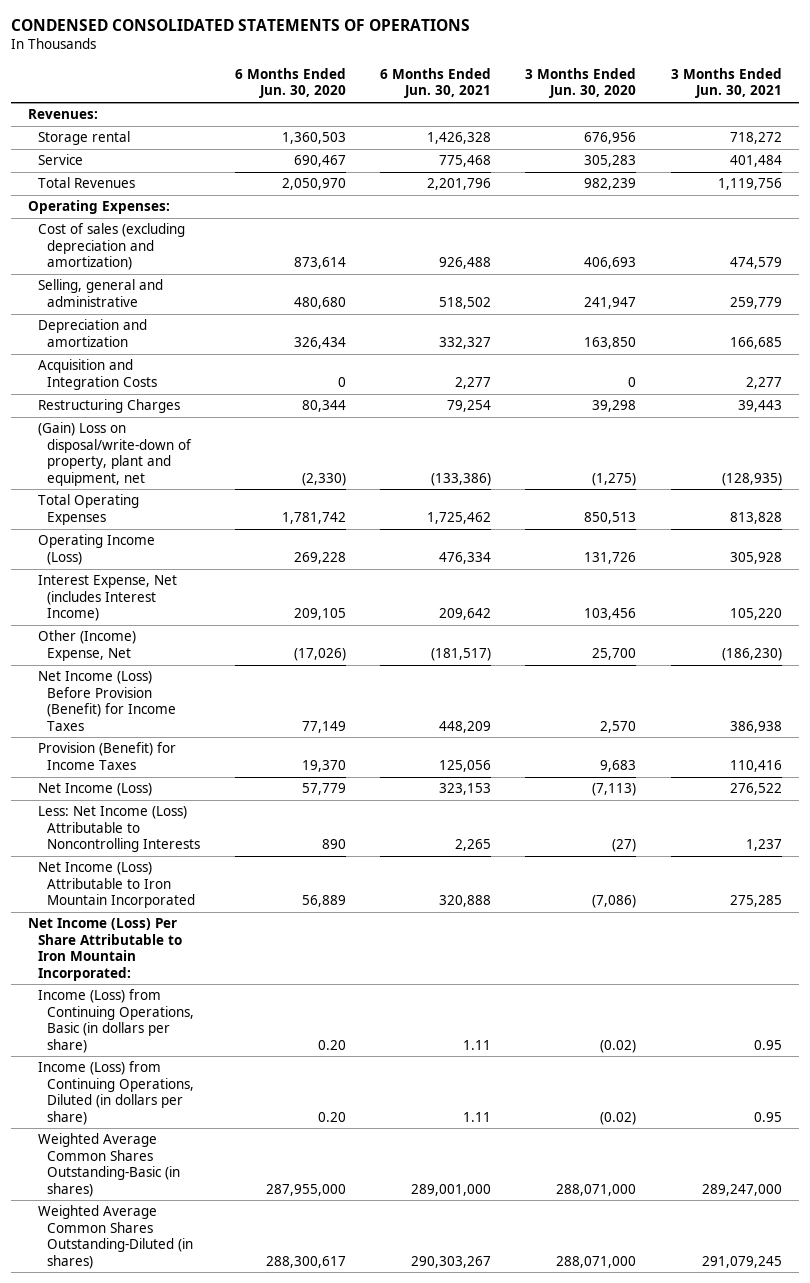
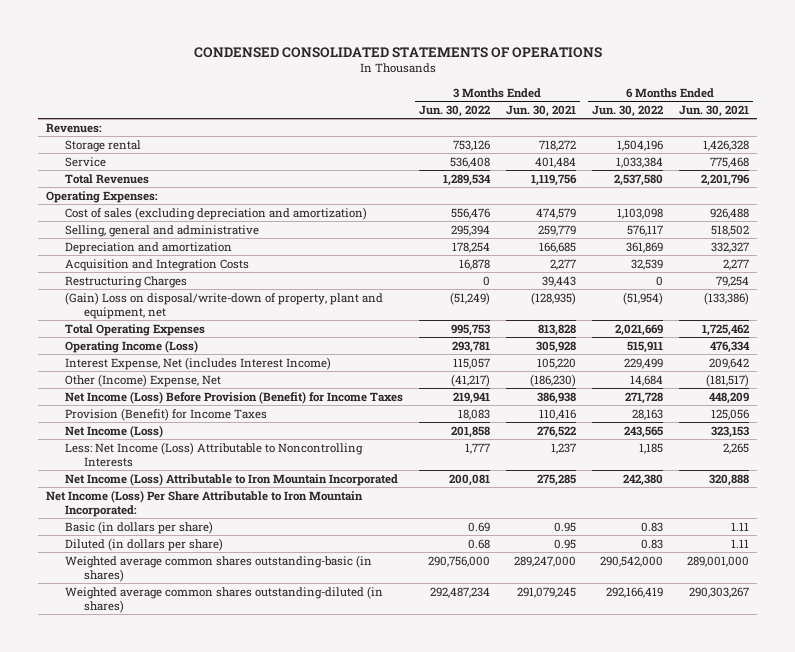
- | 6 Months Ended Jun. 30, 2020 | 6 Months Ended Jun. 30, 2021 | 3 Months Ended Jun. 30, 2020 | 3 Months Ended Jun. 30, 2021
+ | 3 Months Ended Jun. 30, 2022 | 3 Months Ended Jun. 30, 2021 | 6 Months Ended Jun. 30, 2022 | 6 Months Ended Jun. 30, 2021
- Income (Loss) from Continuing Operations, Basic (in dollars per share) | 0.20 | 1.11 | (0.02) | 0.95
- Income (Loss) from Continuing Operations, Diluted (in dollars per share) | 0.20 | 1.11 | (0.02) | 0.95
- Weighted Average Common Shares Outstanding-Basic (in shares) | 287,955,000 | 289,001,000 | 288,071,000 | 289,247,000
- Weighted Average Common Shares Outstanding-Diluted (in shares) | 288,300,617 | 290,303,267 | 288,071,000 | 291,079,245
+ Basic (in dollars per share) | 0.69 | 0.95 | 0.83 | 1.11
+ Diluted (in dollars per share) | 0.68 | 0.95 | 0.83 | 1.11
+ Weighted average common shares outstanding-basic (in shares) | 290,756,000 | 289,247,000 | 290,542,000 | 289,001,000
+ Weighted average common shares outstanding-diluted (in shares) | 292,487,234 | 291,079,245 | 292,166,419 | 290,303,267

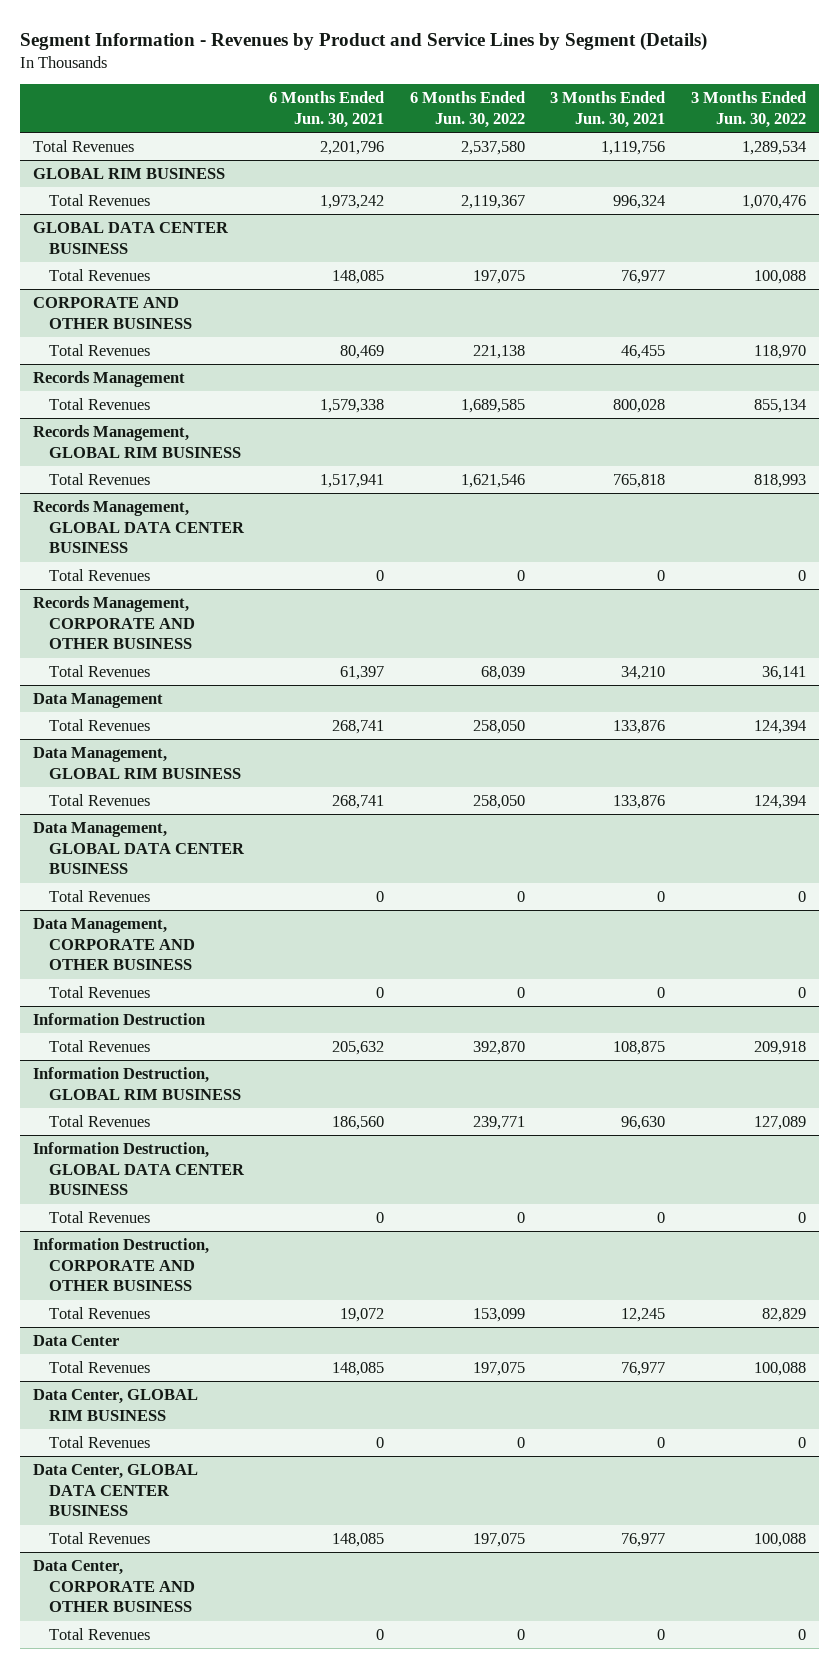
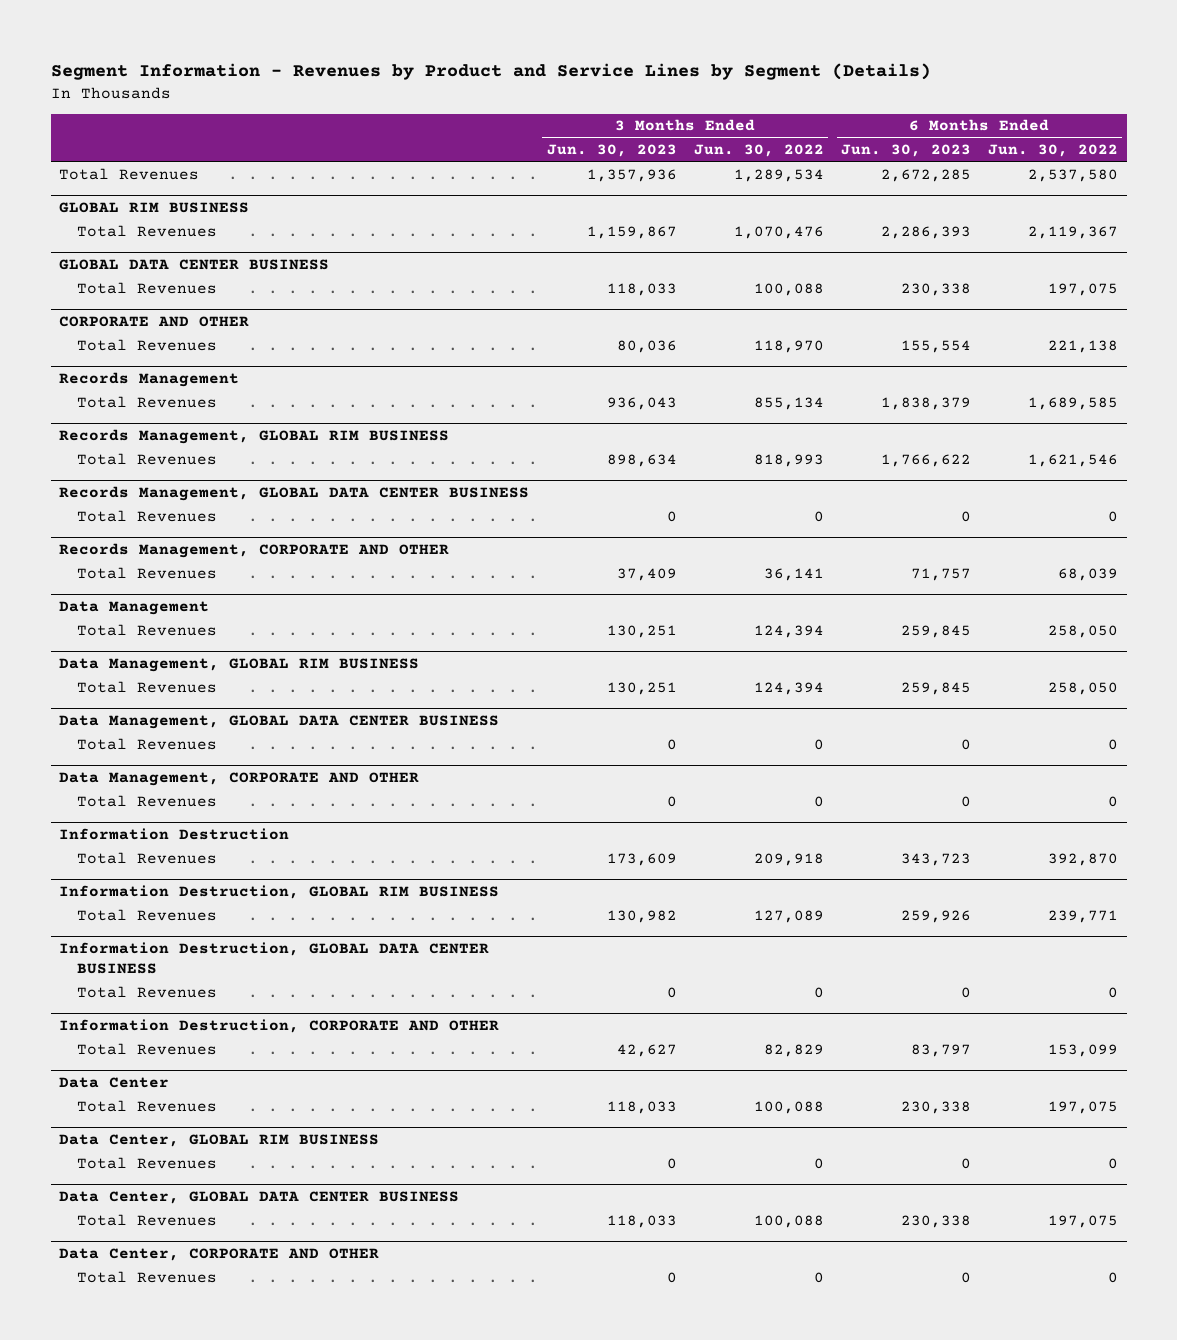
- | 6 Months Ended Jun. 30, 2021 | 6 Months Ended Jun. 30, 2022 | 3 Months Ended Jun. 30, 2021 | 3 Months Ended Jun. 30, 2022
+ | 3 Months Ended Jun. 30, 2023 | 3 Months Ended Jun. 30, 2022 | 6 Months Ended Jun. 30, 2023 | 6 Months Ended Jun. 30, 2022
- CORPORATE AND OTHER BUSINESS
+ CORPORATE AND OTHER
- Records Management, CORPORATE AND OTHER BUSINESS
+ Records Management, CORPORATE AND OTHER
- Data Management, CORPORATE AND OTHER BUSINESS
+ Data Management, CORPORATE AND OTHER
- Information Destruction, CORPORATE AND OTHER BUSINESS
+ Information Destruction, CORPORATE AND OTHER
- Data Center, CORPORATE AND OTHER BUSINESS
+ Data Center, CORPORATE AND OTHER

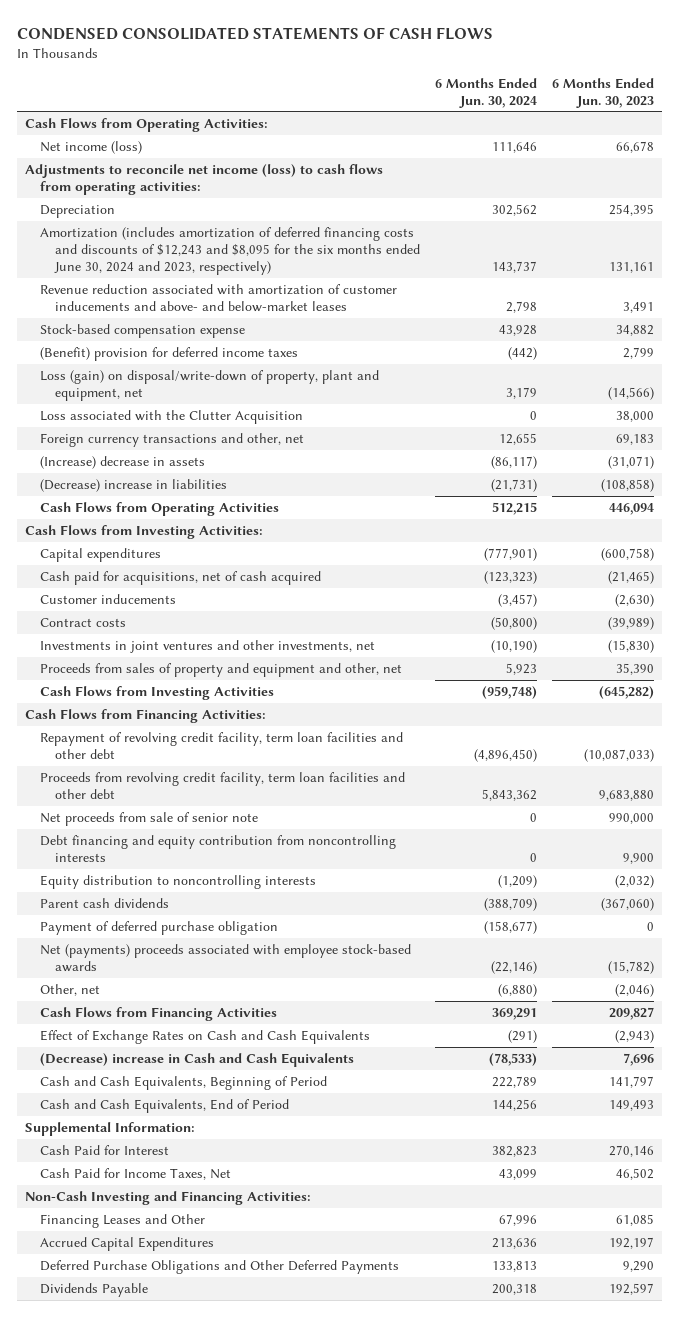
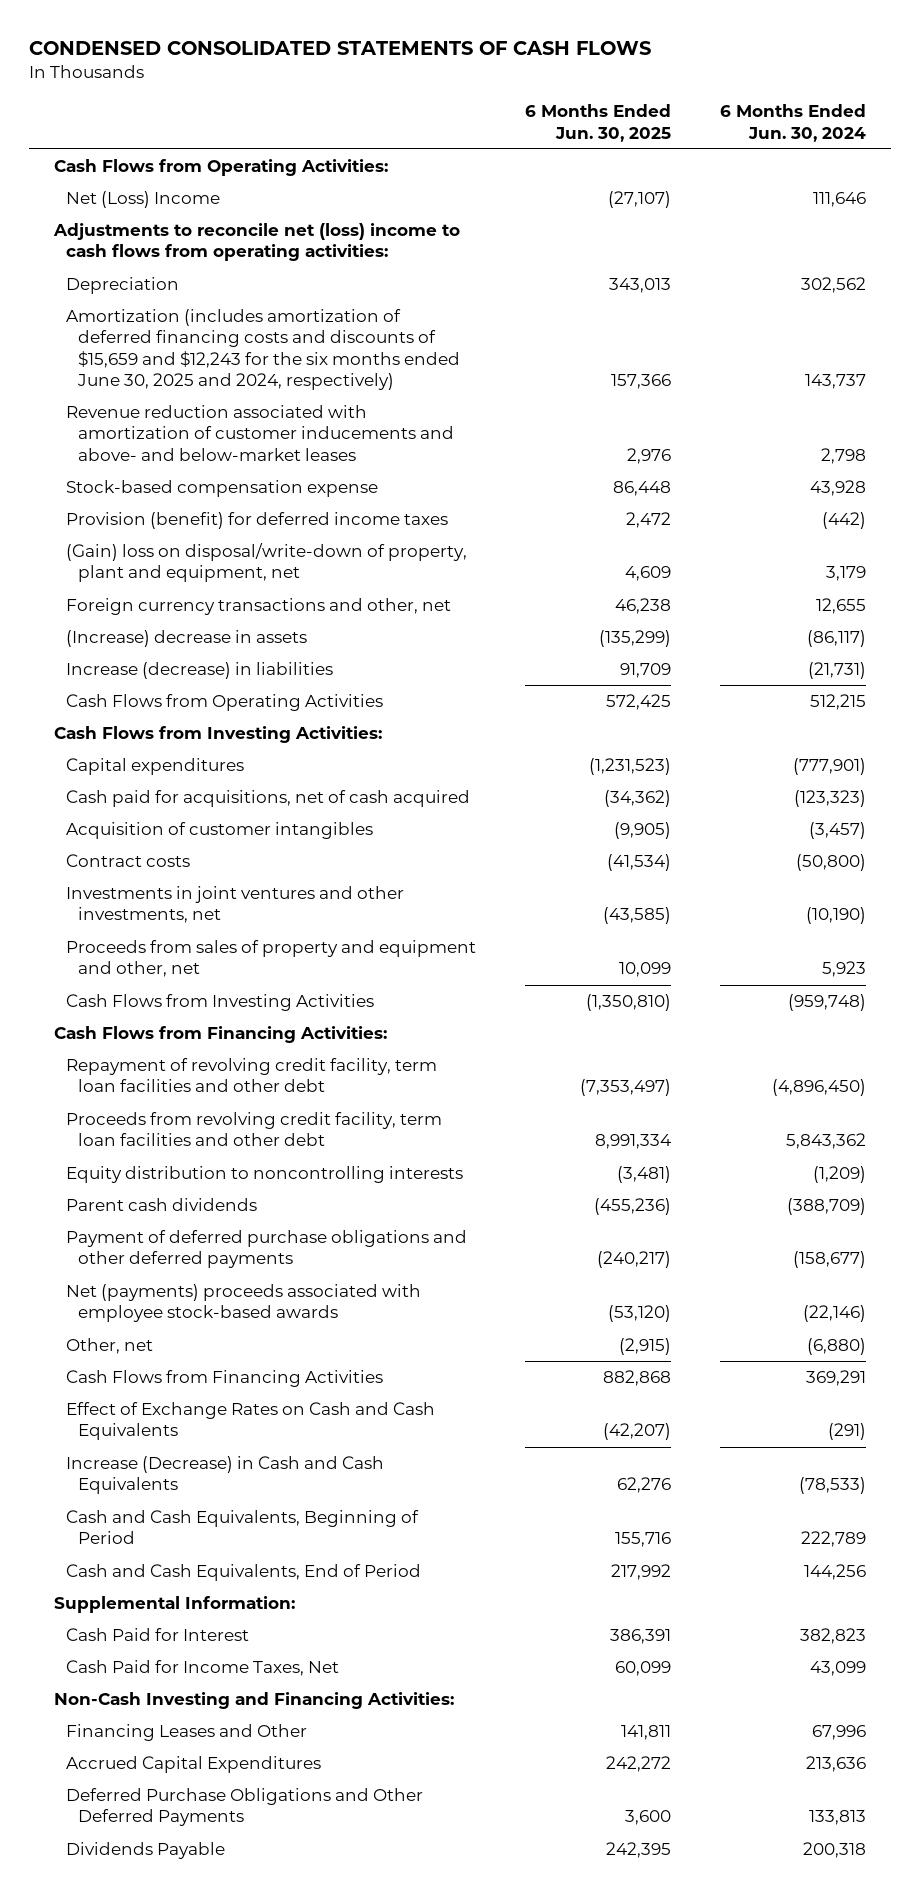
- | 6 Months Ended Jun. 30, 2024 | 6 Months Ended Jun. 30, 2023
+ | 6 Months Ended Jun. 30, 2025 | 6 Months Ended Jun. 30, 2024
- Net income (loss) | 111,646 | 66,678
- Adjustments to reconcile net income (loss) to cash flows from operating activities:
+ Net (Loss) Income | (27,107) | 111,646
+ Adjustments to reconcile net (loss) income to cash flows from operating activities:
- Amortization (includes amortization of deferred financing costs and discounts of $12,243 and $8,095 for the six months ended June 30, 2024 and 2023, respectively) | 143,737 | 131,161
+ Amortization (includes amortization of deferred financing costs and discounts of $15,659 and $12,243 for the six months ended June 30, 2025 and 2024, respectively) | 157,366 | 143,737
- (Benefit) provision for deferred income taxes | (442) | 2,799
- Loss (gain) on disposal/write-down of property, plant and equipment, net | 3,179 | (14,566)
- Loss associated with the Clutter Acquisition | 0 | 38,000
+ Provision (benefit) for deferred income taxes | 2,472 | (442)
+ (Gain) loss on disposal/write-down of property, plant and equipment, net | 4,609 | 3,179
- (Decrease) increase in liabilities | (21,731) | (108,858)
+ Increase (decrease) in liabilities | 91,709 | (21,731)
- Customer inducements | (3,457) | (2,630)
+ Acquisition of customer intangibles | (9,905) | (3,457)
- Net proceeds from sale of senior note | 0 | 990,000
- Debt financing and equity contribution from noncontrolling interests | 0 | 9,900
- Payment of deferred purchase obligation | (158,677) | 0
+ Payment of deferred purchase obligations and other deferred payments | (240,217) | (158,677)
- (Decrease) increase in Cash and Cash Equivalents | (78,533) | 7,696
+ Increase (Decrease) in Cash and Cash Equivalents | 62,276 | (78,533)

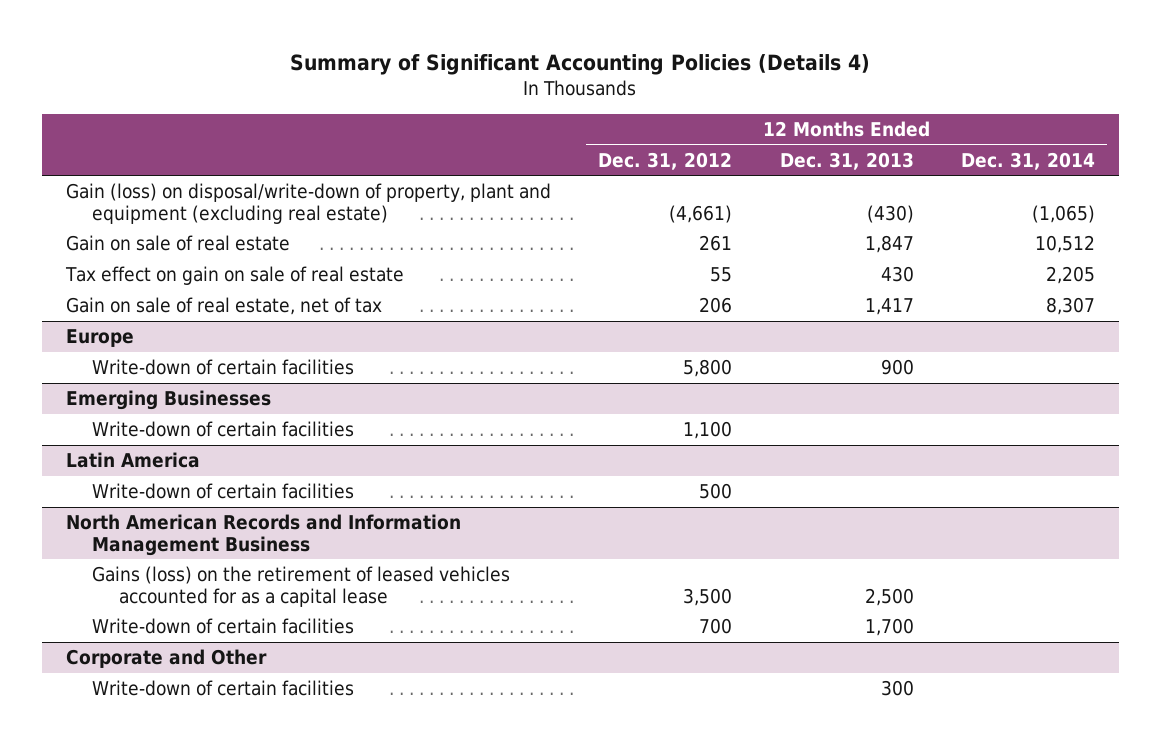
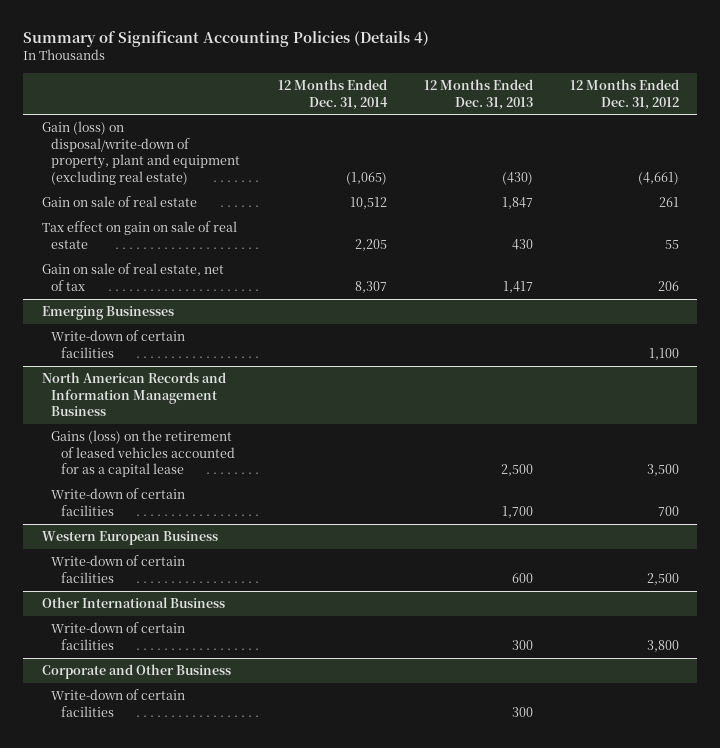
- | 12 Months Ended Dec. 31, 2012 | 12 Months Ended Dec. 31, 2013 | 12 Months Ended Dec. 31, 2014
+ | 12 Months Ended Dec. 31, 2014 | 12 Months Ended Dec. 31, 2013 | 12 Months Ended Dec. 31, 2012
- Europe
- Write-down of certain facilities | 5,800 | 900 |
- Latin America
- Write-down of certain facilities | 500 | |
- Corporate and Other
+ Western European Business
+ Write-down of certain facilities | | 600 | 2,500
+ Other International Business
+ Write-down of certain facilities | | 300 | 3,800
+ Corporate and Other Business

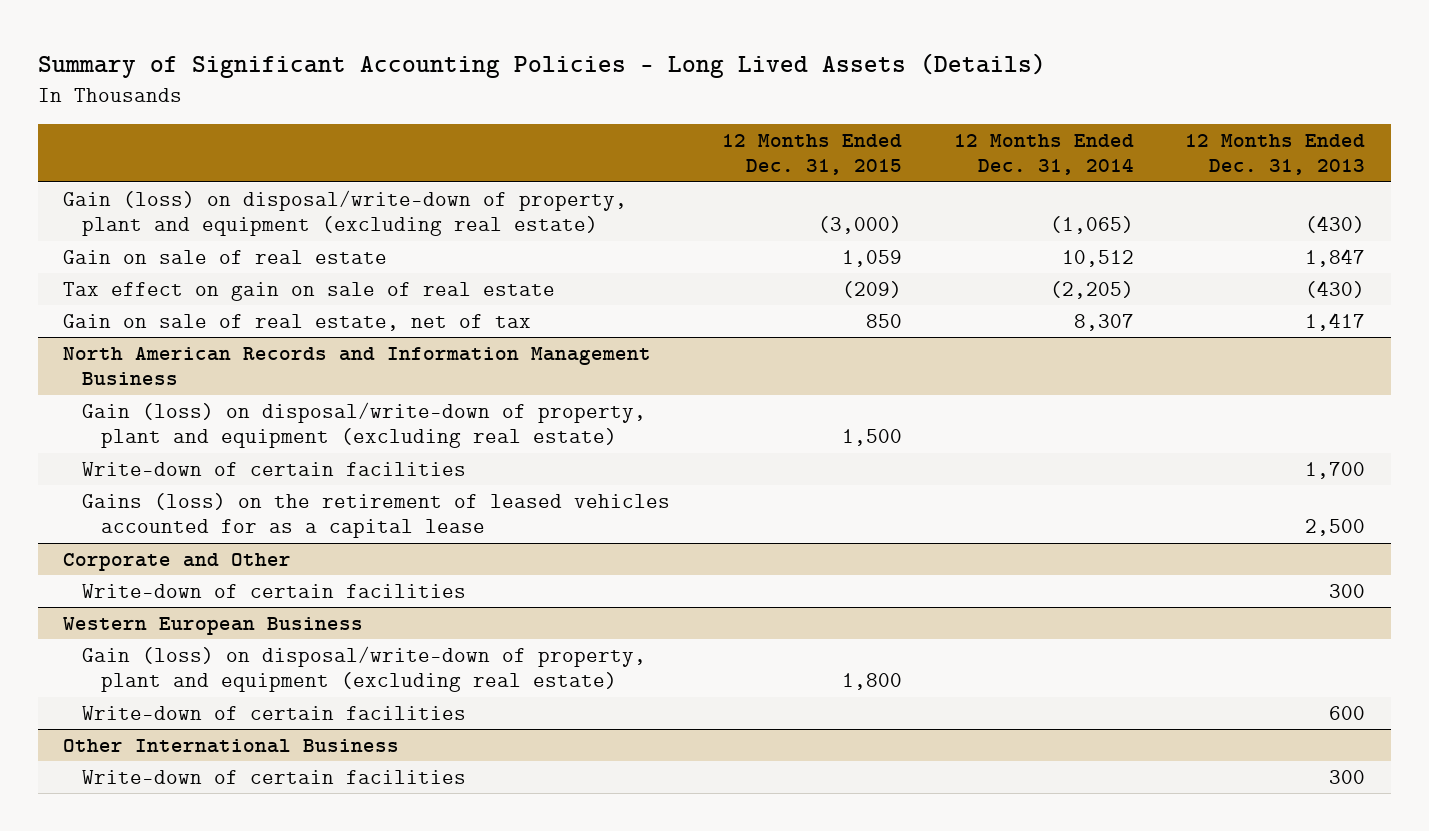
- Summary of Significant Accounting Policies (Details 4)
+ Summary of Significant Accounting Policies - Long Lived Assets (Details)
- | 12 Months Ended Dec. 31, 2014 | 12 Months Ended Dec. 31, 2013 | 12 Months Ended Dec. 31, 2012
+ | 12 Months Ended Dec. 31, 2015 | 12 Months Ended Dec. 31, 2014 | 12 Months Ended Dec. 31, 2013
- Tax effect on gain on sale of real estate | 2,205 | 430 | 55
+ Tax effect on gain on sale of real estate | (209) | (2,205) | (430)
- Emerging Businesses
- Write-down of certain facilities | | | 1,100
@ North American Records and Information Management Business
+ Gain (loss) on disposal/write-down of property, plant and equipment (excluding real estate) | 1,500 | |
moved down: Gains (loss) on the retirement of leased vehicles accounted for as a capital lease | | | 2,500
+ Corporate and Other
+ Write-down of certain facilities | | | 300
@ Western European Business
+ Gain (loss) on disposal/write-down of property, plant and equipment (excluding real estate) | 1,800 | |
- Corporate and Other Business
- Write-down of certain facilities | | 300 |

